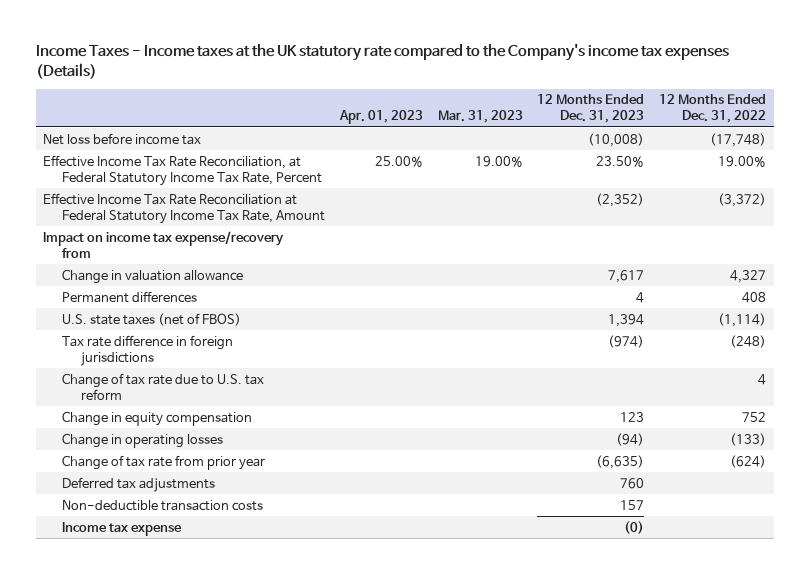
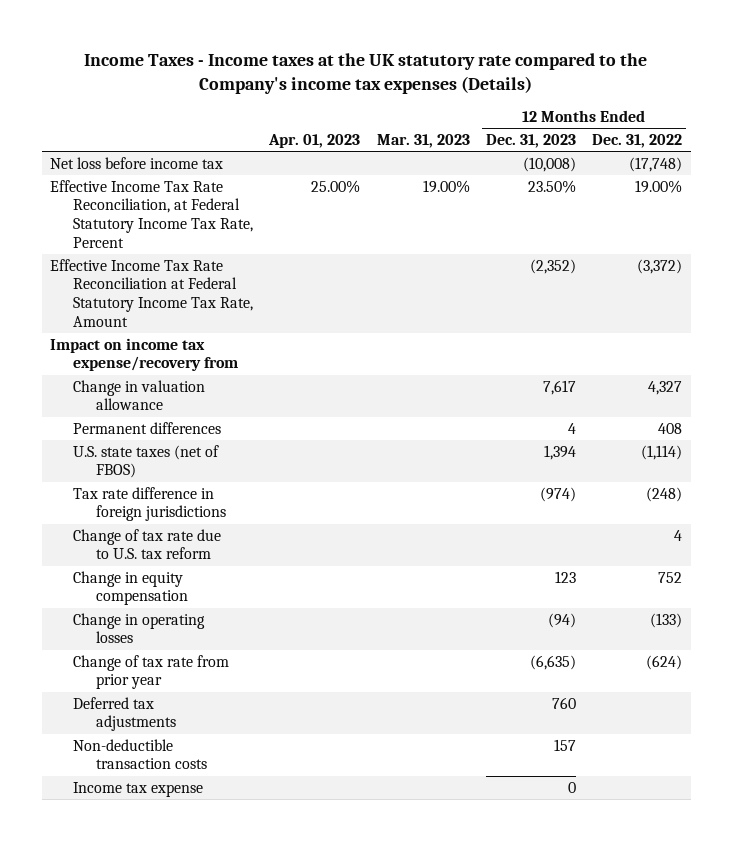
- Income tax expense | | | (0) |
+ Income tax expense | | | 0 |

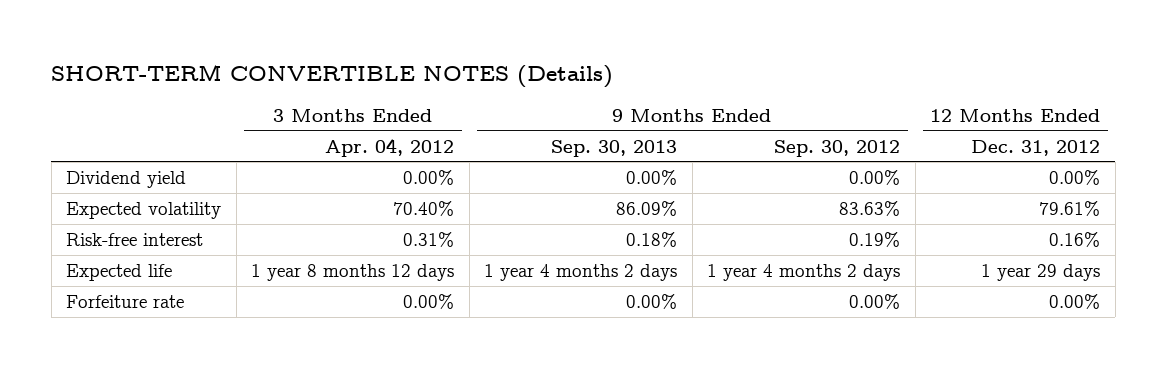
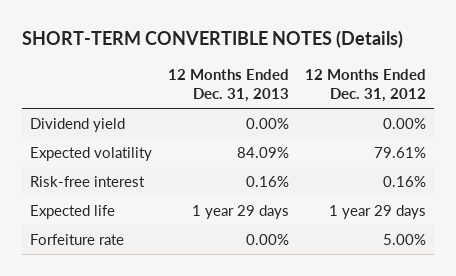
- | 3 Months Ended Apr. 04, 2012 | 9 Months Ended Sep. 30, 2013 | 9 Months Ended Sep. 30, 2012 | 12 Months Ended Dec. 31, 2012
+ | 12 Months Ended Dec. 31, 2013 | 12 Months Ended Dec. 31, 2012
- Forfeiture rate | 0.00% | 0.00% | 0.00% | 0.00%
+ Forfeiture rate | 0.00% | 5.00%

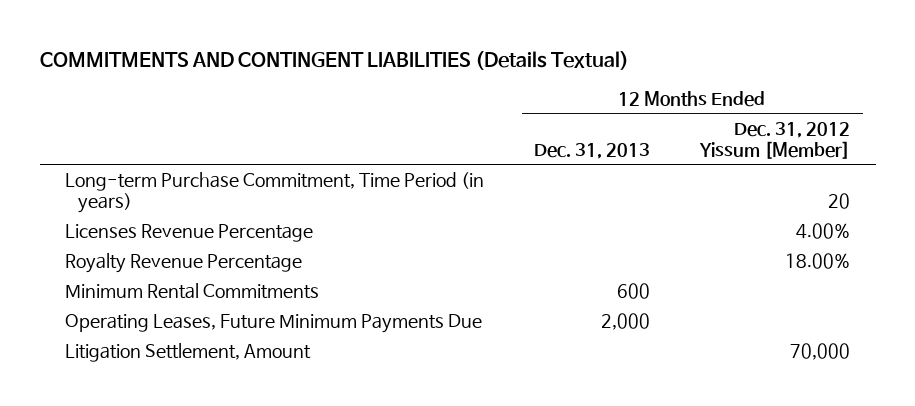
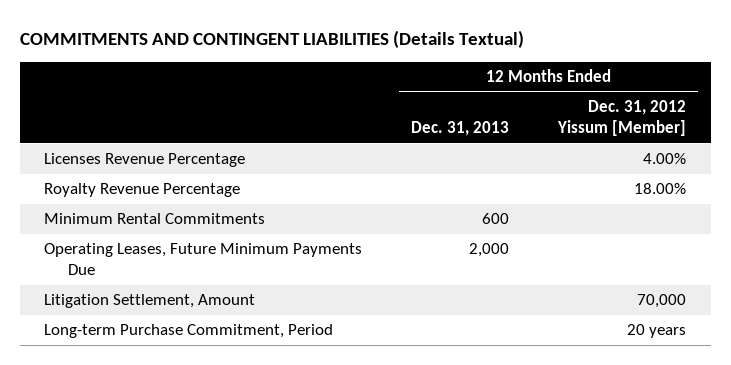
- Long-term Purchase Commitment, Time Period (in years) | | 20
+ Long-term Purchase Commitment, Period | | 20 years

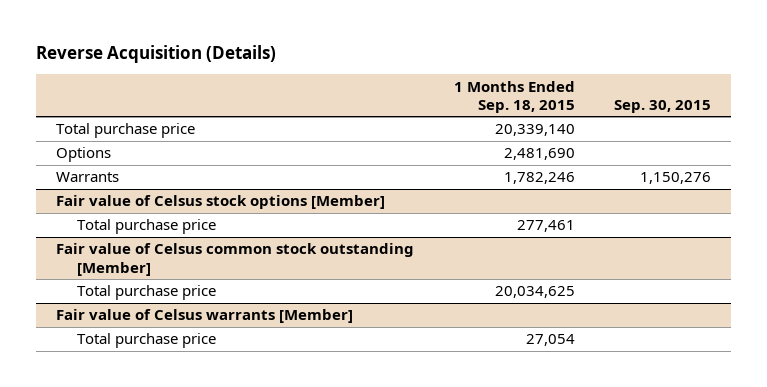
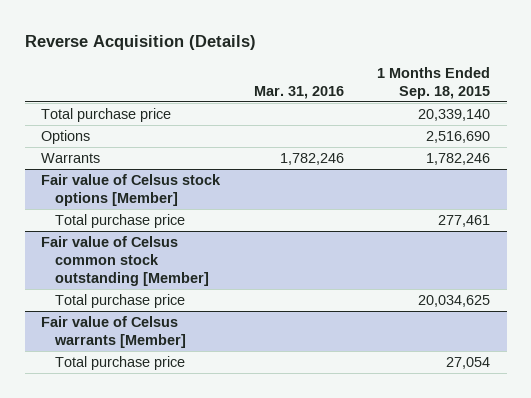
- | 1 Months Ended Sep. 18, 2015 | Sep. 30, 2015
+ | Mar. 31, 2016 | 1 Months Ended Sep. 18, 2015
- Options | 2,481,690 |
+ Options | | 2,516,690

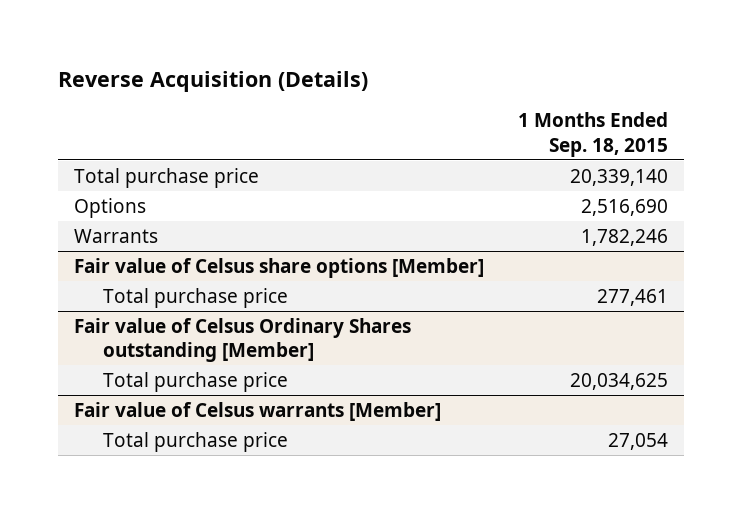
- | Mar. 31, 2016 | 1 Months Ended Sep. 18, 2015
+ | 1 Months Ended Sep. 18, 2015
- Fair value of Celsus stock options [Member]
+ Fair value of Celsus share options [Member]
- Fair value of Celsus common stock outstanding [Member]
+ Fair value of Celsus Ordinary Shares outstanding [Member]

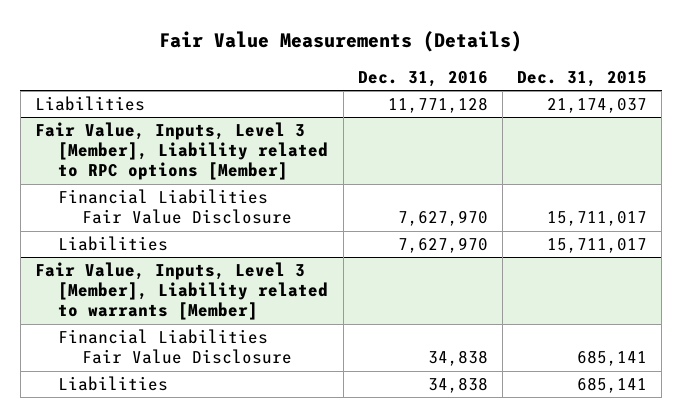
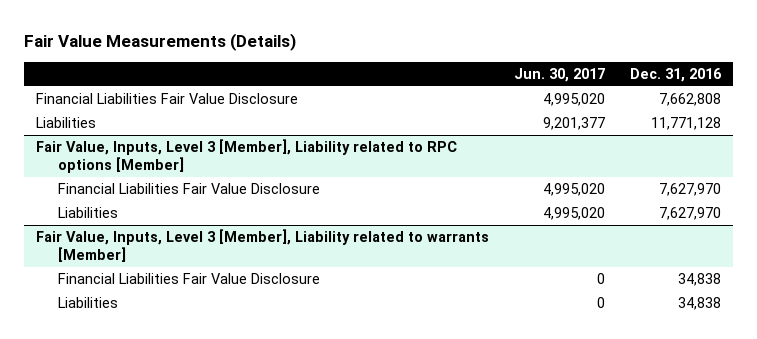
- | Dec. 31, 2016 | Dec. 31, 2015
+ | Jun. 30, 2017 | Dec. 31, 2016
+ Financial Liabilities Fair Value Disclosure | 4,995,020 | 7,662,808

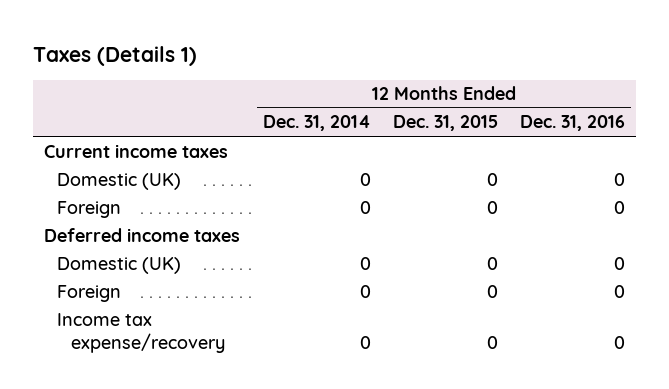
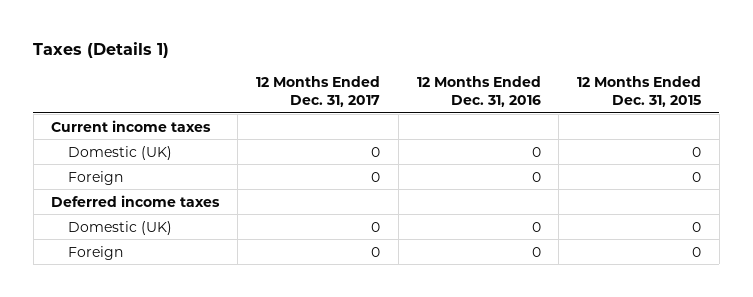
- | 12 Months Ended Dec. 31, 2014 | 12 Months Ended Dec. 31, 2015 | 12 Months Ended Dec. 31, 2016
+ | 12 Months Ended Dec. 31, 2017 | 12 Months Ended Dec. 31, 2016 | 12 Months Ended Dec. 31, 2015
- Income tax expense/recovery | 0 | 0 | 0

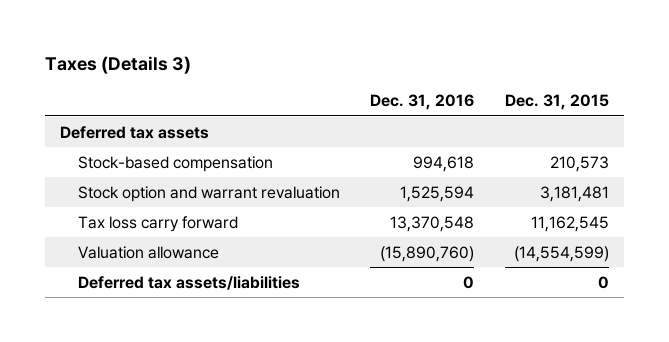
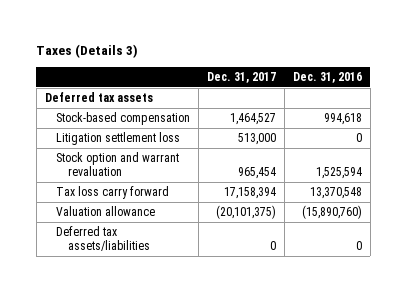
- | Dec. 31, 2016 | Dec. 31, 2015
+ | Dec. 31, 2017 | Dec. 31, 2016
+ Litigation settlement loss | 513,000 | 0

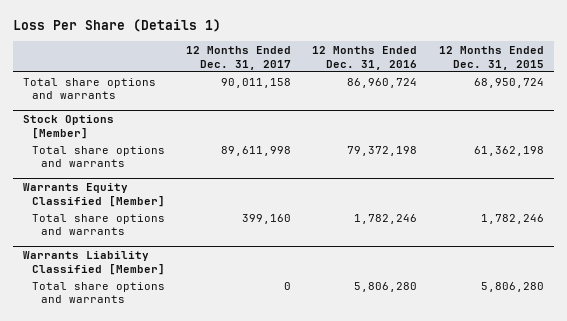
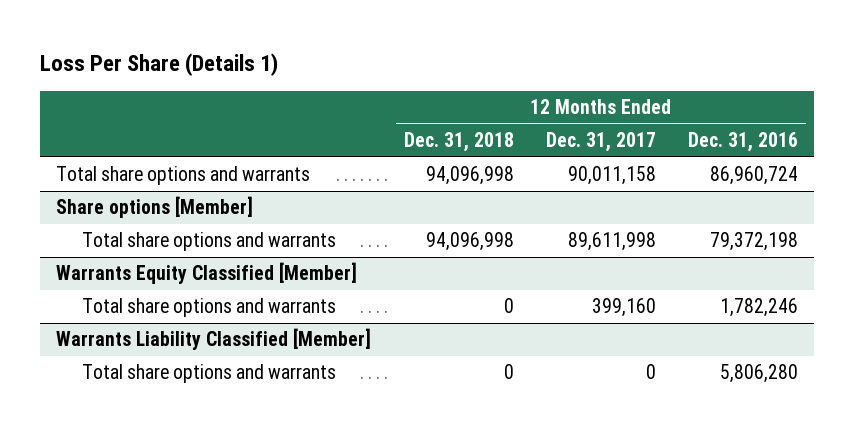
- | 12 Months Ended Dec. 31, 2017 | 12 Months Ended Dec. 31, 2016 | 12 Months Ended Dec. 31, 2015
+ | 12 Months Ended Dec. 31, 2018 | 12 Months Ended Dec. 31, 2017 | 12 Months Ended Dec. 31, 2016
- Stock Options [Member]
+ Share options [Member]

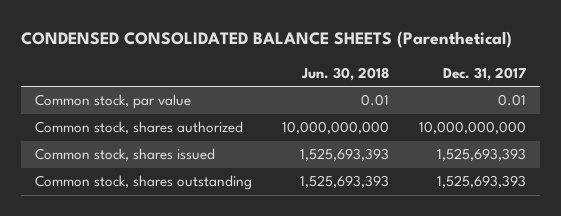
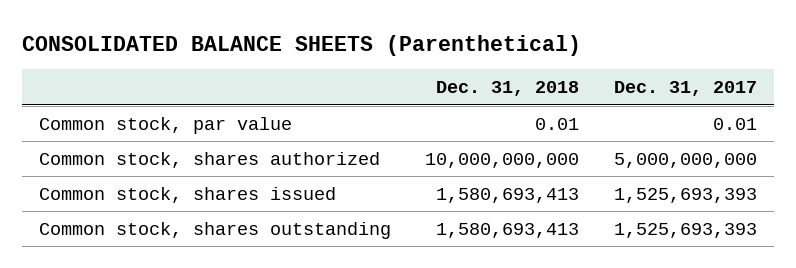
- CONDENSED CONSOLIDATED BALANCE SHEETS (Parenthetical)
+ CONSOLIDATED BALANCE SHEETS (Parenthetical)
- | Jun. 30, 2018 | Dec. 31, 2017
+ | Dec. 31, 2018 | Dec. 31, 2017
- Common stock, shares authorized | 10,000,000,000 | 10,000,000,000
+ Common stock, shares authorized | 10,000,000,000 | 5,000,000,000

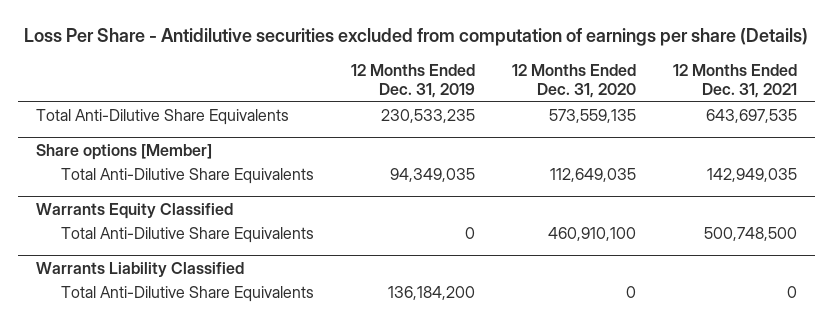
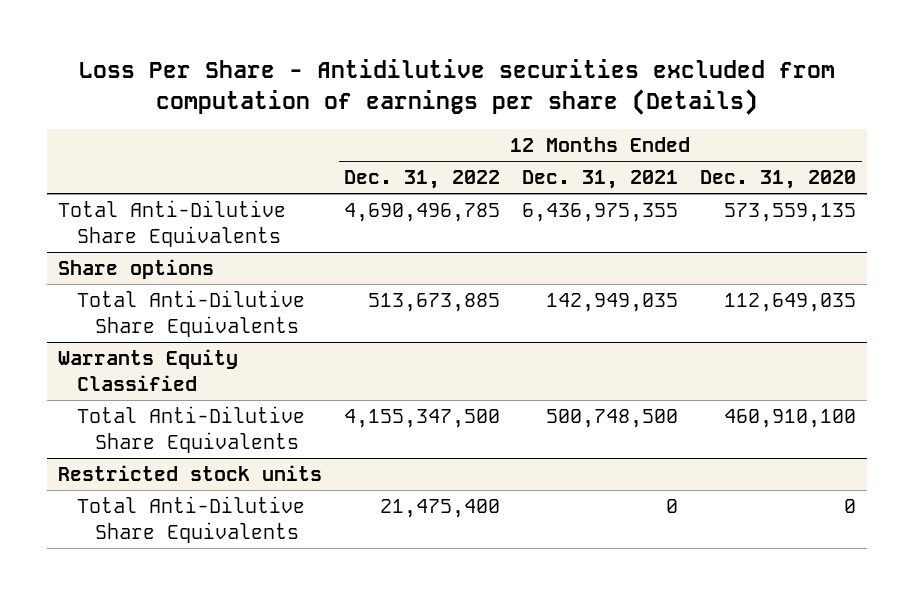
- | 12 Months Ended Dec. 31, 2019 | 12 Months Ended Dec. 31, 2020 | 12 Months Ended Dec. 31, 2021
+ | 12 Months Ended Dec. 31, 2022 | 12 Months Ended Dec. 31, 2021 | 12 Months Ended Dec. 31, 2020
- Total Anti-Dilutive Share Equivalents | 230,533,235 | 573,559,135 | 643,697,535
- Share options [Member]
+ Total Anti-Dilutive Share Equivalents | 4,690,496,785 | 6,436,975,355 | 573,559,135
+ Share options
- Warrants Liability Classified
+ Restricted stock units

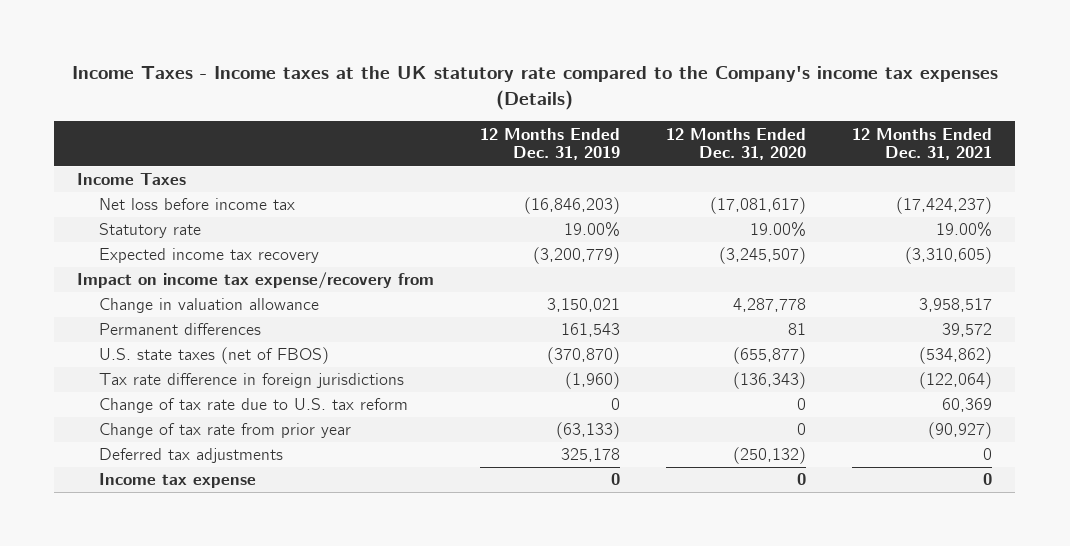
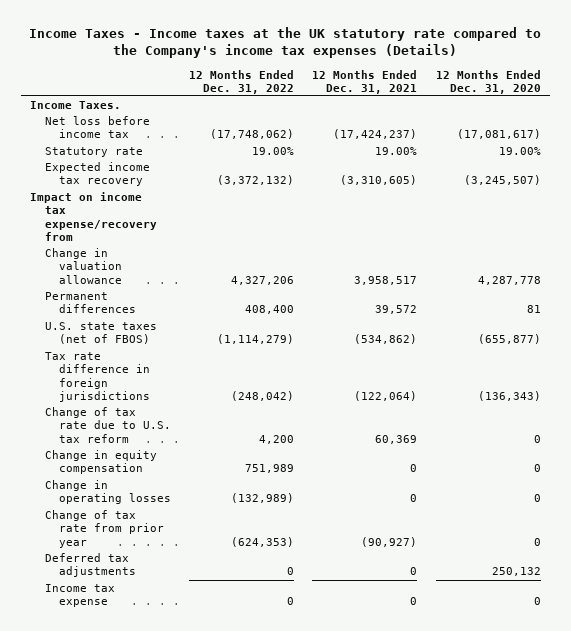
- | 12 Months Ended Dec. 31, 2019 | 12 Months Ended Dec. 31, 2020 | 12 Months Ended Dec. 31, 2021
+ | 12 Months Ended Dec. 31, 2022 | 12 Months Ended Dec. 31, 2021 | 12 Months Ended Dec. 31, 2020
- Income Taxes
+ Income Taxes.
+ Change in equity compensation | 751,989 | 0 | 0
+ Change in operating losses | (132,989) | 0 | 0
- Deferred tax adjustments | 325,178 | (250,132) | 0
+ Deferred tax adjustments | 0 | 0 | 250,132

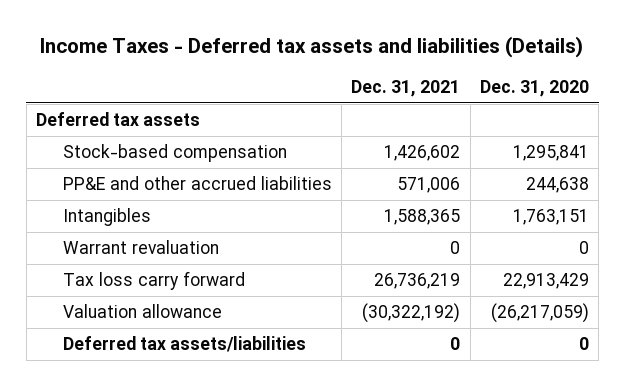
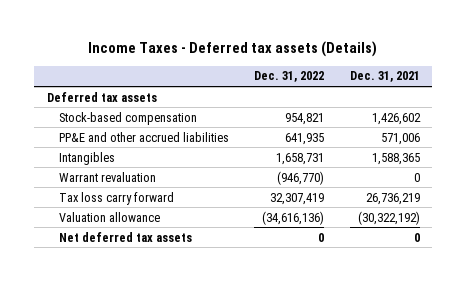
- Income Taxes - Deferred tax assets and liabilities (Details)
+ Income Taxes - Deferred tax assets (Details)
- | Dec. 31, 2021 | Dec. 31, 2020
+ | Dec. 31, 2022 | Dec. 31, 2021
- Deferred tax assets/liabilities | 0 | 0
+ Net deferred tax assets | 0 | 0

